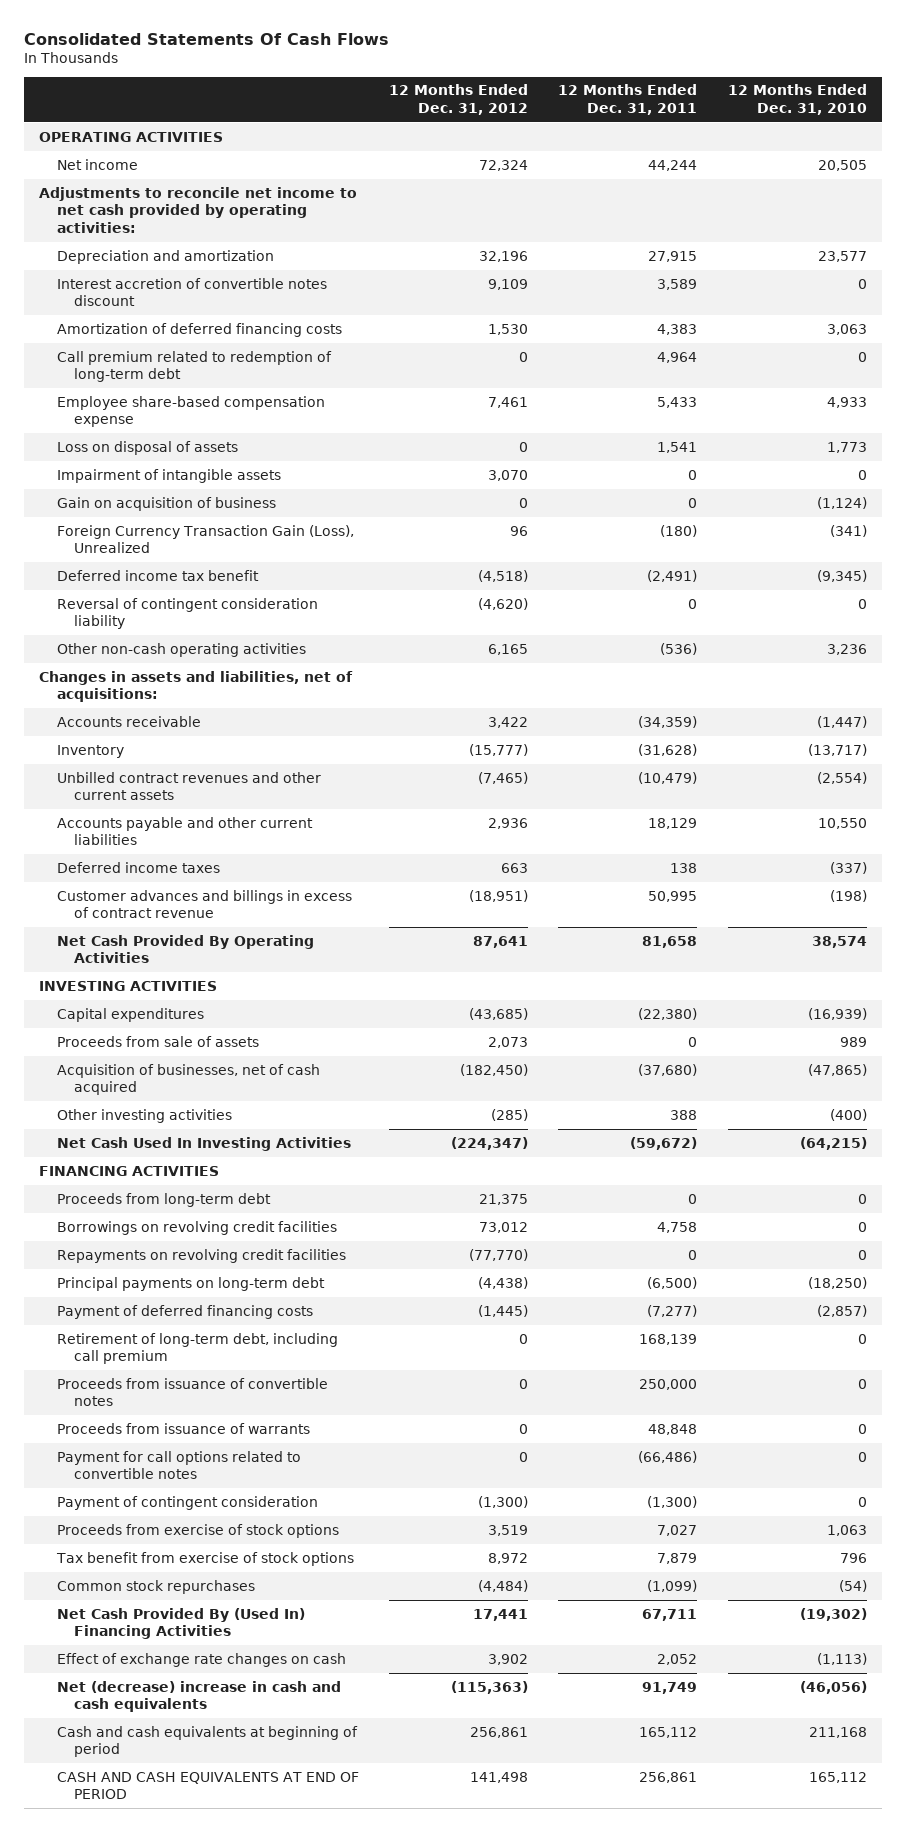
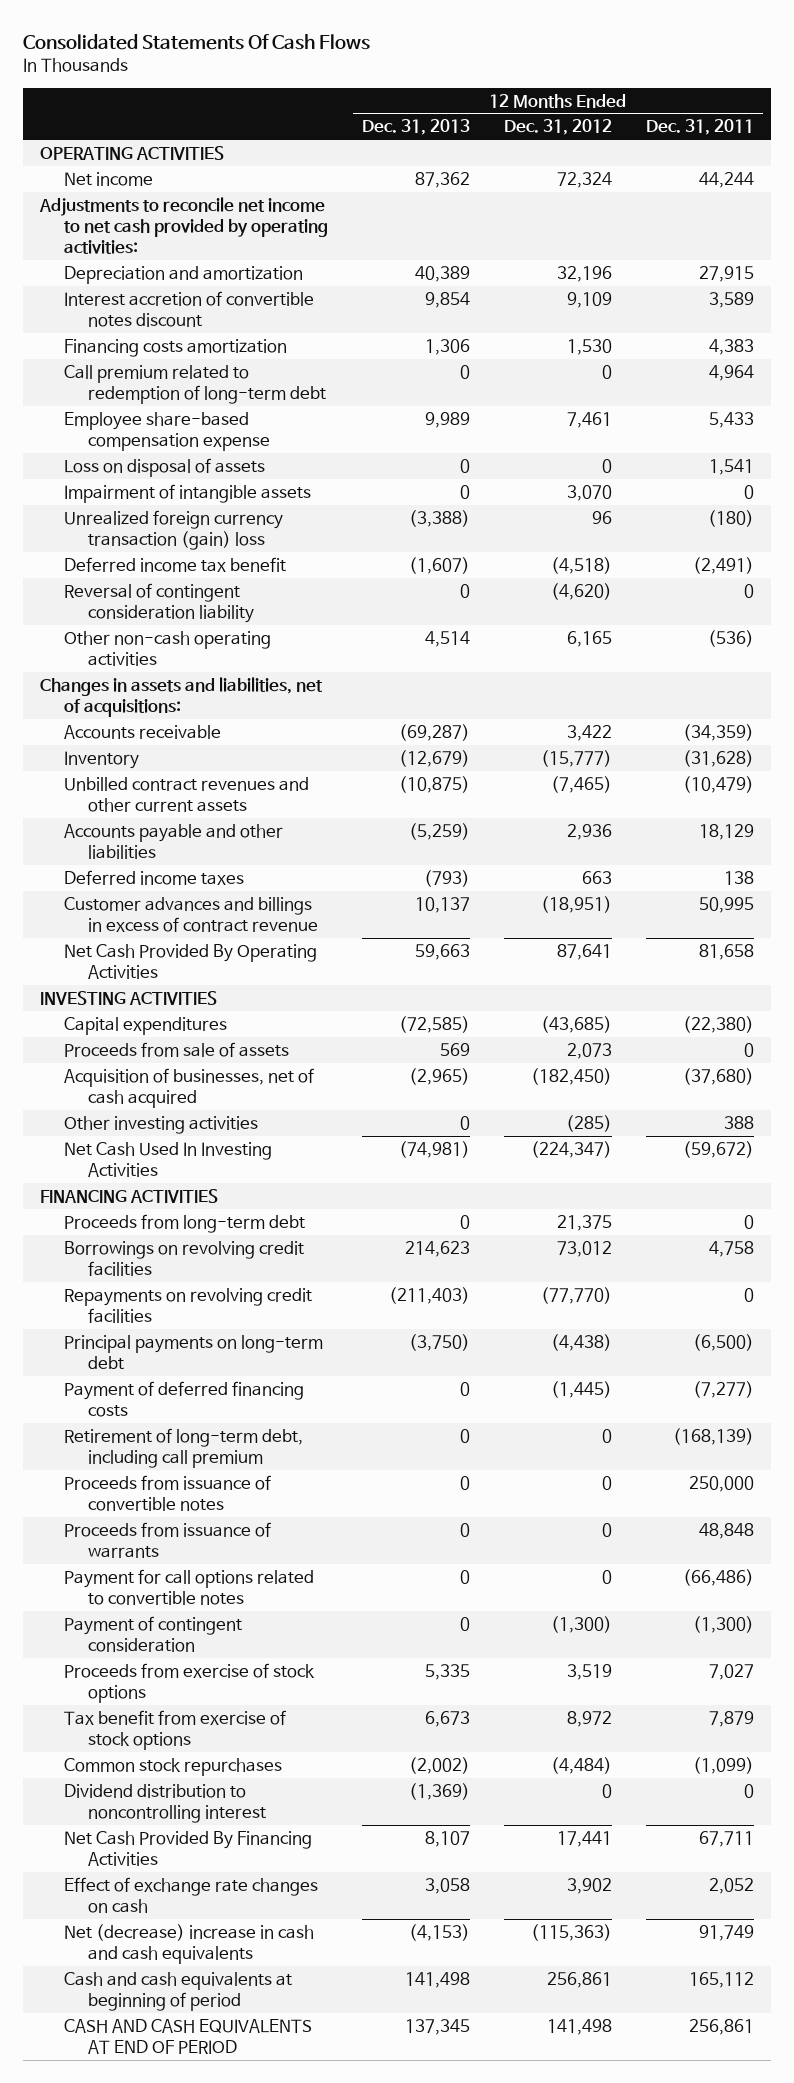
- | 12 Months Ended Dec. 31, 2012 | 12 Months Ended Dec. 31, 2011 | 12 Months Ended Dec. 31, 2010
+ | 12 Months Ended Dec. 31, 2013 | 12 Months Ended Dec. 31, 2012 | 12 Months Ended Dec. 31, 2011
- Amortization of deferred financing costs | 1,530 | 4,383 | 3,063
+ Financing costs amortization | 1,306 | 1,530 | 4,383
- Gain on acquisition of business | 0 | 0 | (1,124)
- Foreign Currency Transaction Gain (Loss), Unrealized | 96 | (180) | (341)
+ Unrealized foreign currency transaction (gain) loss | (3,388) | 96 | (180)
- Accounts payable and other current liabilities | 2,936 | 18,129 | 10,550
+ Accounts payable and other liabilities | (5,259) | 2,936 | 18,129
- Retirement of long-term debt, including call premium | 0 | 168,139 | 0
+ Retirement of long-term debt, including call premium | 0 | 0 | (168,139)
- Net Cash Provided By (Used In) Financing Activities | 17,441 | 67,711 | (19,302)
+ Dividend distribution to noncontrolling interest | (1,369) | 0 | 0
+ Net Cash Provided By Financing Activities | 8,107 | 17,441 | 67,711

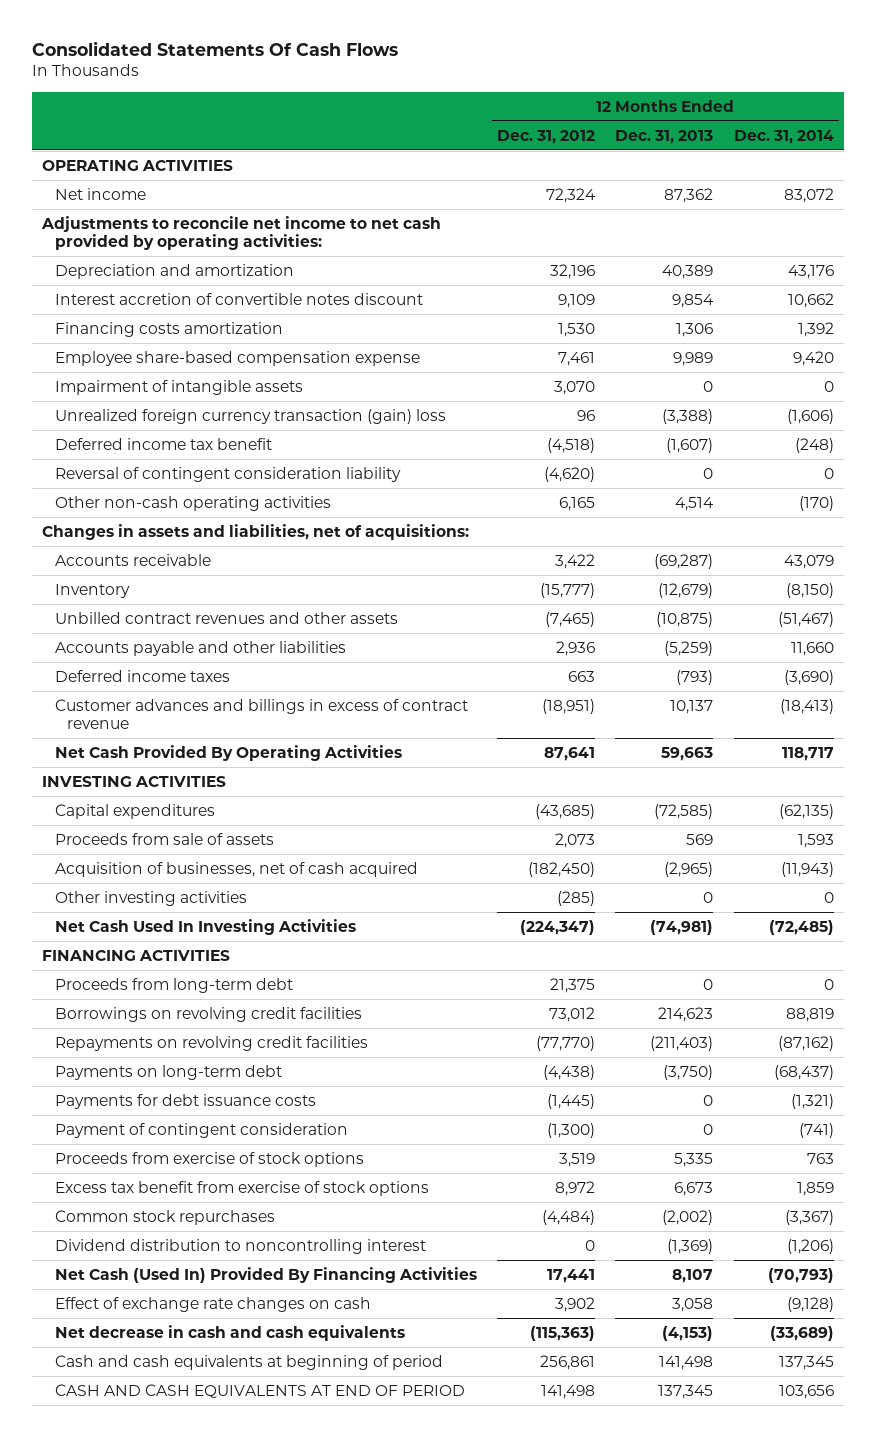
- | 12 Months Ended Dec. 31, 2013 | 12 Months Ended Dec. 31, 2012 | 12 Months Ended Dec. 31, 2011
+ | 12 Months Ended Dec. 31, 2012 | 12 Months Ended Dec. 31, 2013 | 12 Months Ended Dec. 31, 2014
- Call premium related to redemption of long-term debt | 0 | 0 | 4,964
- Loss on disposal of assets | 0 | 0 | 1,541
- Unbilled contract revenues and other current assets | (10,875) | (7,465) | (10,479)
+ Unbilled contract revenues and other assets | (7,465) | (10,875) | (51,467)
- Principal payments on long-term debt | (3,750) | (4,438) | (6,500)
- Payment of deferred financing costs | 0 | (1,445) | (7,277)
- Retirement of long-term debt, including call premium | 0 | 0 | (168,139)
- Proceeds from issuance of convertible notes | 0 | 0 | 250,000
- Proceeds from issuance of warrants | 0 | 0 | 48,848
- Payment for call options related to convertible notes | 0 | 0 | (66,486)
+ Payments on long-term debt | (4,438) | (3,750) | (68,437)
+ Payments for debt issuance costs | (1,445) | 0 | (1,321)
- Tax benefit from exercise of stock options | 6,673 | 8,972 | 7,879
+ Excess tax benefit from exercise of stock options | 8,972 | 6,673 | 1,859
- Net Cash Provided By Financing Activities | 8,107 | 17,441 | 67,711
+ Net Cash (Used In) Provided By Financing Activities | 17,441 | 8,107 | (70,793)
- Net (decrease) increase in cash and cash equivalents | (4,153) | (115,363) | 91,749
+ Net decrease in cash and cash equivalents | (115,363) | (4,153) | (33,689)

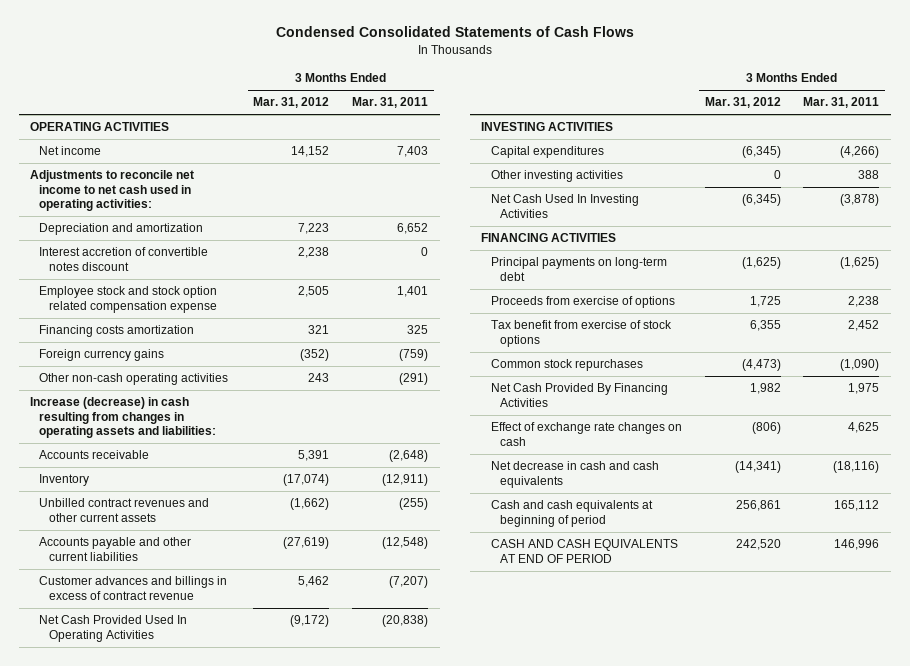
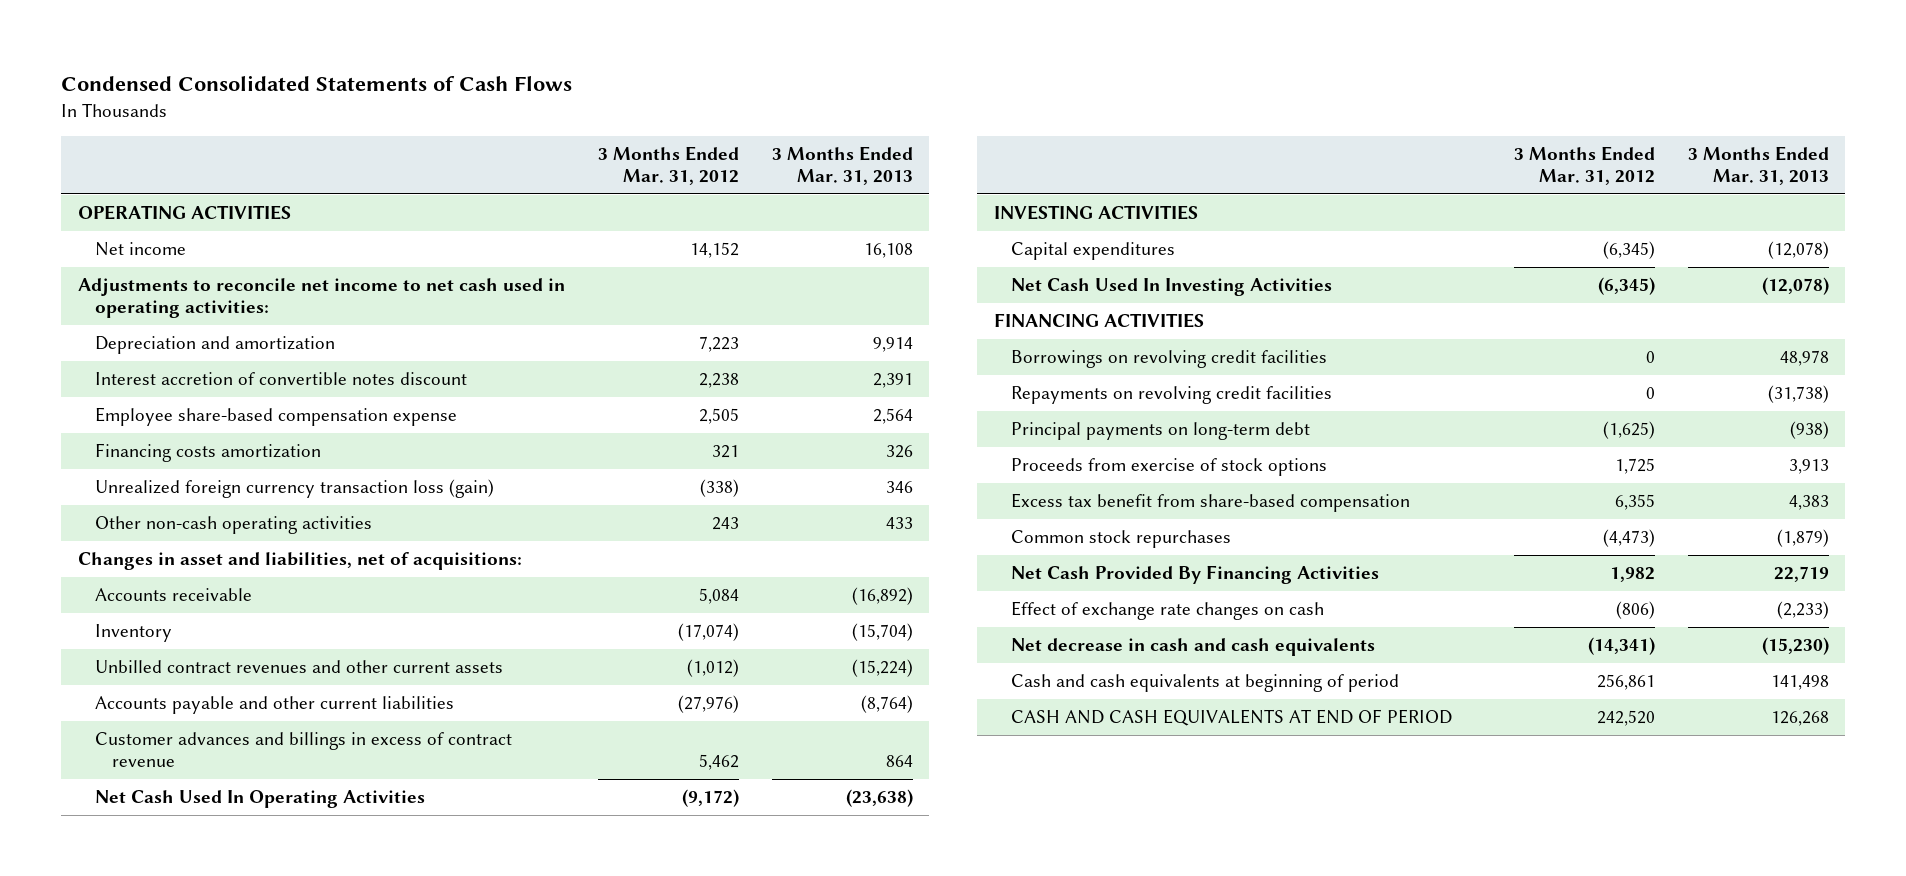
- | 3 Months Ended Mar. 31, 2012 | 3 Months Ended Mar. 31, 2011
+ | 3 Months Ended Mar. 31, 2012 | 3 Months Ended Mar. 31, 2013
- Employee stock and stock option related compensation expense | 2,505 | 1,401
+ Employee share-based compensation expense | 2,505 | 2,564
- Foreign currency gains | (352) | (759)
+ Unrealized foreign currency transaction loss (gain) | (338) | 346
- Increase (decrease) in cash resulting from changes in operating assets and liabilities:
- Accounts receivable | 5,391 | (2,648)
+ Changes in asset and liabilities, net of acquisitions:
+ Accounts receivable | 5,084 | (16,892)
- Unbilled contract revenues and other current assets | (1,662) | (255)
- Accounts payable and other current liabilities | (27,619) | (12,548)
+ Unbilled contract revenues and other current assets | (1,012) | (15,224)
+ Accounts payable and other current liabilities | (27,976) | (8,764)
- Net Cash Provided Used In Operating Activities | (9,172) | (20,838)
+ Net Cash Used In Operating Activities | (9,172) | (23,638)
- Other investing activities | 0 | 388
+ Borrowings on revolving credit facilities | 0 | 48,978
+ Repayments on revolving credit facilities | 0 | (31,738)
- Proceeds from exercise of options | 1,725 | 2,238
- Tax benefit from exercise of stock options | 6,355 | 2,452
+ Proceeds from exercise of stock options | 1,725 | 3,913
+ Excess tax benefit from share-based compensation | 6,355 | 4,383

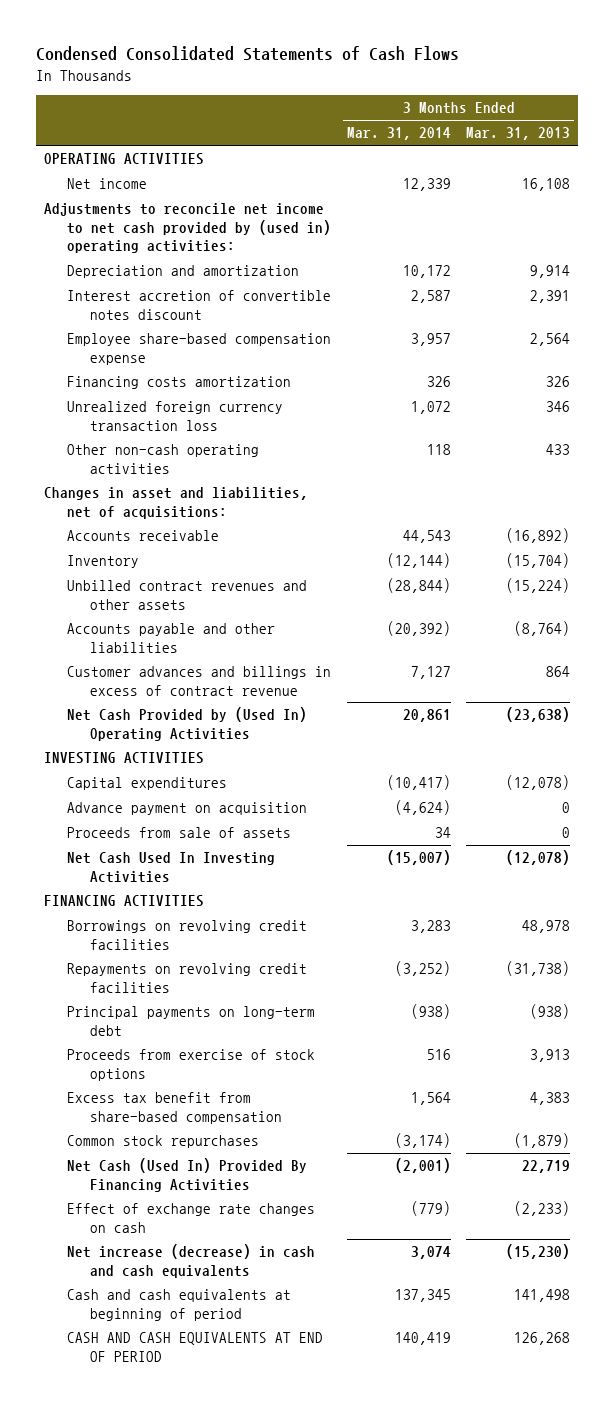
- | 3 Months Ended Mar. 31, 2012 | 3 Months Ended Mar. 31, 2013
+ | 3 Months Ended Mar. 31, 2014 | 3 Months Ended Mar. 31, 2013
- Adjustments to reconcile net income to net cash used in operating activities:
+ Adjustments to reconcile net income to net cash provided by (used in) operating activities:
- Unrealized foreign currency transaction loss (gain) | (338) | 346
+ Unrealized foreign currency transaction loss | 1,072 | 346
- Unbilled contract revenues and other current assets | (1,012) | (15,224)
- Accounts payable and other current liabilities | (27,976) | (8,764)
+ Unbilled contract revenues and other assets | (28,844) | (15,224)
+ Accounts payable and other liabilities | (20,392) | (8,764)
- Net Cash Used In Operating Activities | (9,172) | (23,638)
+ Net Cash Provided by (Used In) Operating Activities | 20,861 | (23,638)
+ Advance payment on acquisition | (4,624) | 0
+ Proceeds from sale of assets | 34 | 0
- Net Cash Provided By Financing Activities | 1,982 | 22,719
+ Net Cash (Used In) Provided By Financing Activities | (2,001) | 22,719
- Net decrease in cash and cash equivalents | (14,341) | (15,230)
+ Net increase (decrease) in cash and cash equivalents | 3,074 | (15,230)

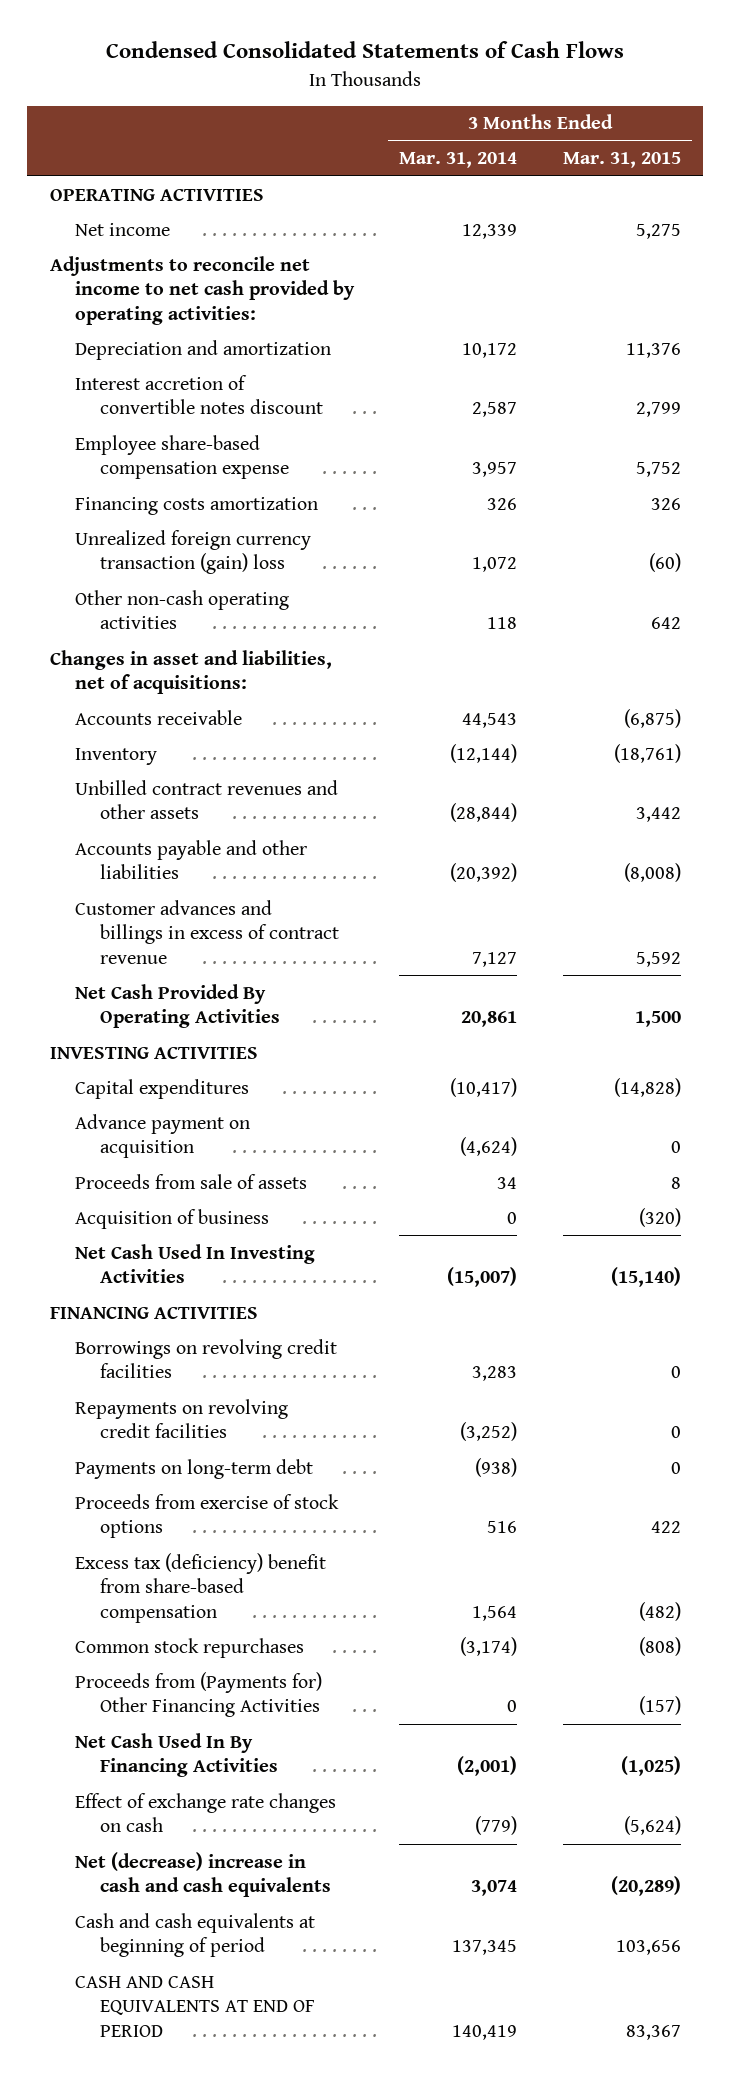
- | 3 Months Ended Mar. 31, 2014 | 3 Months Ended Mar. 31, 2013
+ | 3 Months Ended Mar. 31, 2014 | 3 Months Ended Mar. 31, 2015
- Adjustments to reconcile net income to net cash provided by (used in) operating activities:
+ Adjustments to reconcile net income to net cash provided by operating activities:
- Unrealized foreign currency transaction loss | 1,072 | 346
+ Unrealized foreign currency transaction (gain) loss | 1,072 | (60)
- Net Cash Provided by (Used In) Operating Activities | 20,861 | (23,638)
+ Net Cash Provided By Operating Activities | 20,861 | 1,500
+ Acquisition of business | 0 | (320)
- Principal payments on long-term debt | (938) | (938)
+ Payments on long-term debt | (938) | 0
- Excess tax benefit from share-based compensation | 1,564 | 4,383
+ Excess tax (deficiency) benefit from share-based compensation | 1,564 | (482)
- Net Cash (Used In) Provided By Financing Activities | (2,001) | 22,719
+ Proceeds from (Payments for) Other Financing Activities | 0 | (157)
+ Net Cash Used In By Financing Activities | (2,001) | (1,025)
- Net increase (decrease) in cash and cash equivalents | 3,074 | (15,230)
+ Net (decrease) increase in cash and cash equivalents | 3,074 | (20,289)

